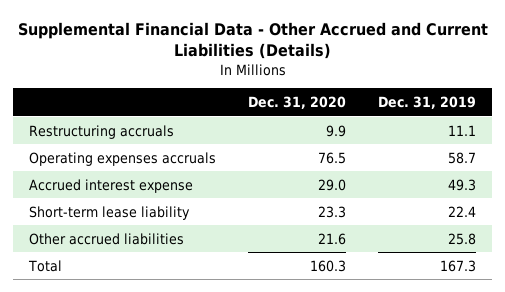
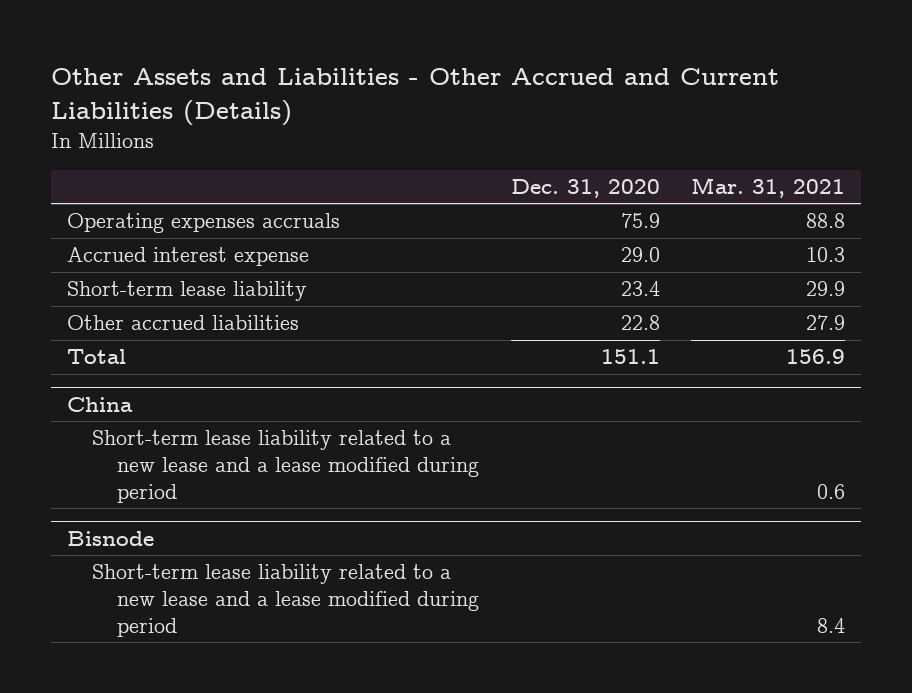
- Supplemental Financial Data - Other Accrued and Current Liabilities (Details)
+ Other Assets and Liabilities - Other Accrued and Current Liabilities (Details)
- | Dec. 31, 2020 | Dec. 31, 2019
+ | Dec. 31, 2020 | Mar. 31, 2021
- Restructuring accruals | 9.9 | 11.1
- Operating expenses accruals | 76.5 | 58.7
+ Operating expenses accruals | 75.9 | 88.8
- Short-term lease liability | 23.3 | 22.4
- Other accrued liabilities | 21.6 | 25.8
- Total | 160.3 | 167.3
+ Short-term lease liability | 23.4 | 29.9
+ Other accrued liabilities | 22.8 | 27.9
+ Total | 151.1 | 156.9
+ China
+ Short-term lease liability related to a new lease and a lease modified during period | | 0.6
+ Bisnode
+ Short-term lease liability related to a new lease and a lease modified during period | | 8.4

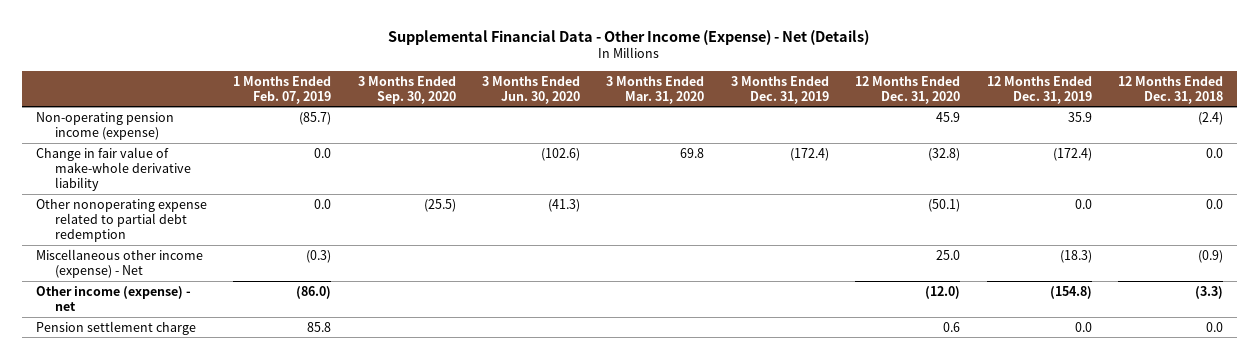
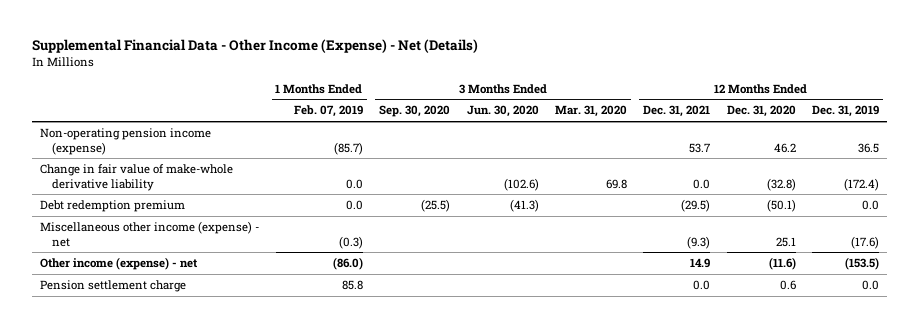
- | 1 Months Ended Feb. 07, 2019 | 3 Months Ended Sep. 30, 2020 | 3 Months Ended Jun. 30, 2020 | 3 Months Ended Mar. 31, 2020 | 3 Months Ended Dec. 31, 2019 | 12 Months Ended Dec. 31, 2020 | 12 Months Ended Dec. 31, 2019 | 12 Months Ended Dec. 31, 2018
+ | 1 Months Ended Feb. 07, 2019 | 3 Months Ended Sep. 30, 2020 | 3 Months Ended Jun. 30, 2020 | 3 Months Ended Mar. 31, 2020 | 12 Months Ended Dec. 31, 2021 | 12 Months Ended Dec. 31, 2020 | 12 Months Ended Dec. 31, 2019
- Non-operating pension income (expense) | (85.7) | | | | | 45.9 | 35.9 | (2.4)
+ Non-operating pension income (expense) | (85.7) | | | | 53.7 | 46.2 | 36.5
- Other nonoperating expense related to partial debt redemption | 0.0 | (25.5) | (41.3) | | | (50.1) | 0.0 | 0.0
- Miscellaneous other income (expense) - Net | (0.3) | | | | | 25.0 | (18.3) | (0.9)
- Other income (expense) - net | (86.0) | | | | | (12.0) | (154.8) | (3.3)
+ Debt redemption premium | 0.0 | (25.5) | (41.3) | | (29.5) | (50.1) | 0.0
+ Miscellaneous other income (expense) - net | (0.3) | | | | (9.3) | 25.1 | (17.6)
+ Other income (expense) - net | (86.0) | | | | 14.9 | (11.6) | (153.5)

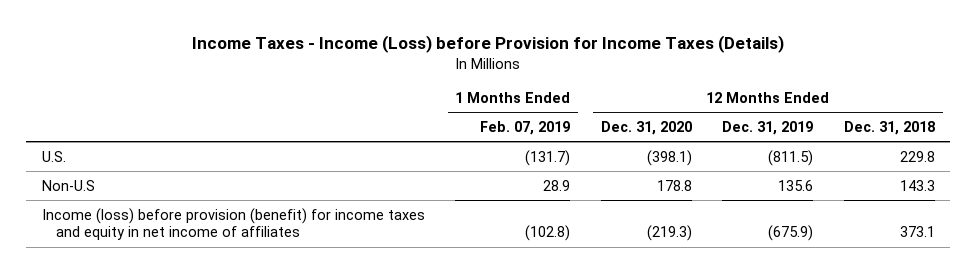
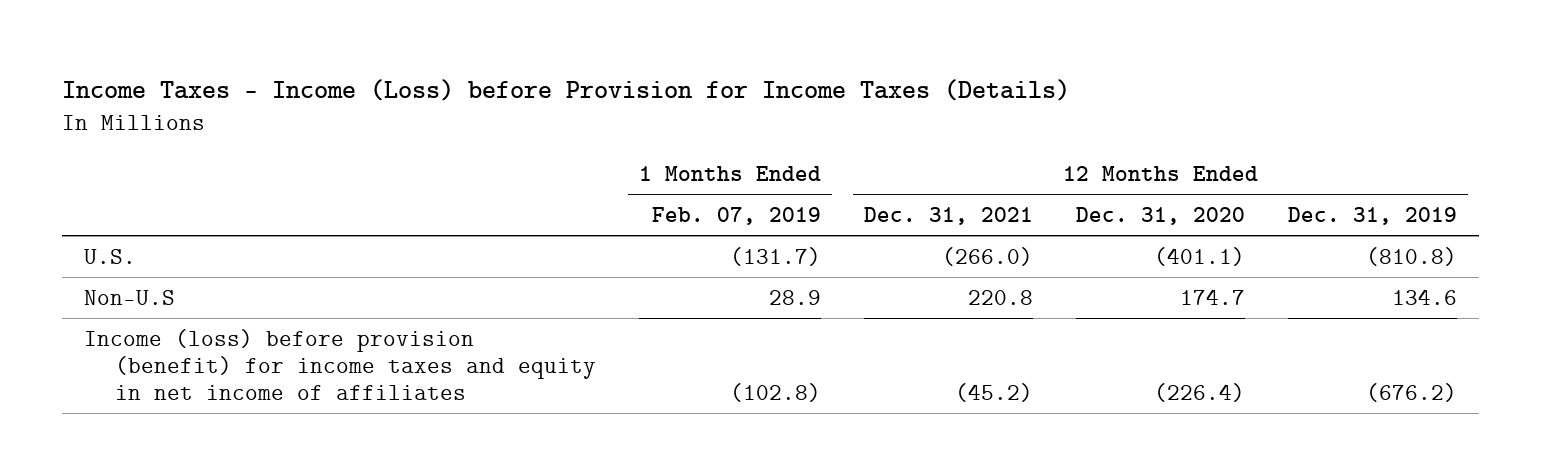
- | 1 Months Ended Feb. 07, 2019 | 12 Months Ended Dec. 31, 2020 | 12 Months Ended Dec. 31, 2019 | 12 Months Ended Dec. 31, 2018
+ | 1 Months Ended Feb. 07, 2019 | 12 Months Ended Dec. 31, 2021 | 12 Months Ended Dec. 31, 2020 | 12 Months Ended Dec. 31, 2019
- U.S. | (131.7) | (398.1) | (811.5) | 229.8
- Non-U.S | 28.9 | 178.8 | 135.6 | 143.3
- Income (loss) before provision (benefit) for income taxes and equity in net income of affiliates | (102.8) | (219.3) | (675.9) | 373.1
+ U.S. | (131.7) | (266.0) | (401.1) | (810.8)
+ Non-U.S | 28.9 | 220.8 | 174.7 | 134.6
+ Income (loss) before provision (benefit) for income taxes and equity in net income of affiliates | (102.8) | (45.2) | (226.4) | (676.2)

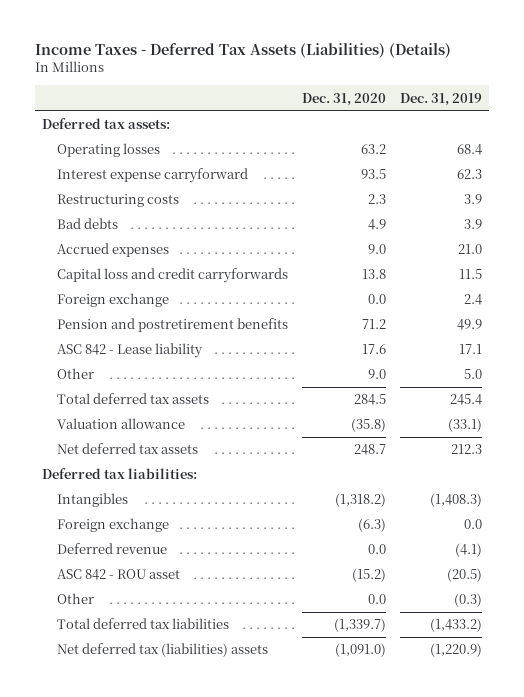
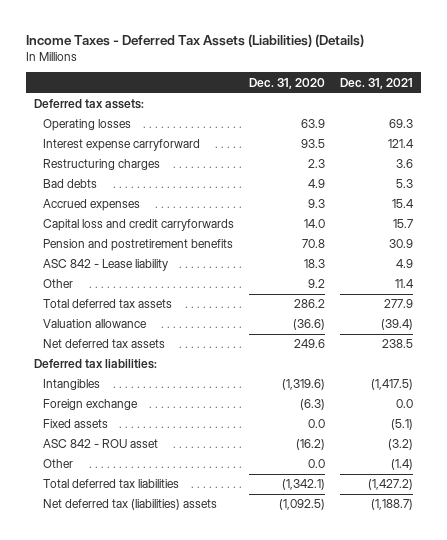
- | Dec. 31, 2020 | Dec. 31, 2019
+ | Dec. 31, 2020 | Dec. 31, 2021
- Operating losses | 63.2 | 68.4
+ Operating losses | 63.9 | 69.3
- Restructuring costs | 2.3 | 3.9
+ Restructuring charges | 2.3 | 3.6
- Accrued expenses | 9.0 | 21.0
- Capital loss and credit carryforwards | 13.8 | 11.5
- Foreign exchange | 0.0 | 2.4
- Pension and postretirement benefits | 71.2 | 49.9
- ASC 842 - Lease liability | 17.6 | 17.1
- Other | 9.0 | 5.0
- Total deferred tax assets | 284.5 | 245.4
- Valuation allowance | (35.8) | (33.1)
- Net deferred tax assets | 248.7 | 212.3
+ Accrued expenses | 9.3 | 15.4
+ Capital loss and credit carryforwards | 14.0 | 15.7
+ Pension and postretirement benefits | 70.8 | 30.9
+ ASC 842 - Lease liability | 18.3 | 4.9
+ Other | 9.2 | 11.4
+ Total deferred tax assets | 286.2 | 277.9
+ Valuation allowance | (36.6) | (39.4)
+ Net deferred tax assets | 249.6 | 238.5
- Intangibles | (1,318.2) | (1,408.3)
+ Intangibles | (1,319.6) | (1,417.5)
- Deferred revenue | 0.0 | (4.1)
- ASC 842 - ROU asset | (15.2) | (20.5)
+ Fixed assets | 0.0 | (5.1)
+ ASC 842 - ROU asset | (16.2) | (3.2)
- Total deferred tax liabilities | (1,339.7) | (1,433.2)
- Net deferred tax (liabilities) assets | (1,091.0) | (1,220.9)
+ Total deferred tax liabilities | (1,342.1) | (1,427.2)
+ Net deferred tax (liabilities) assets | (1,092.5) | (1,188.7)

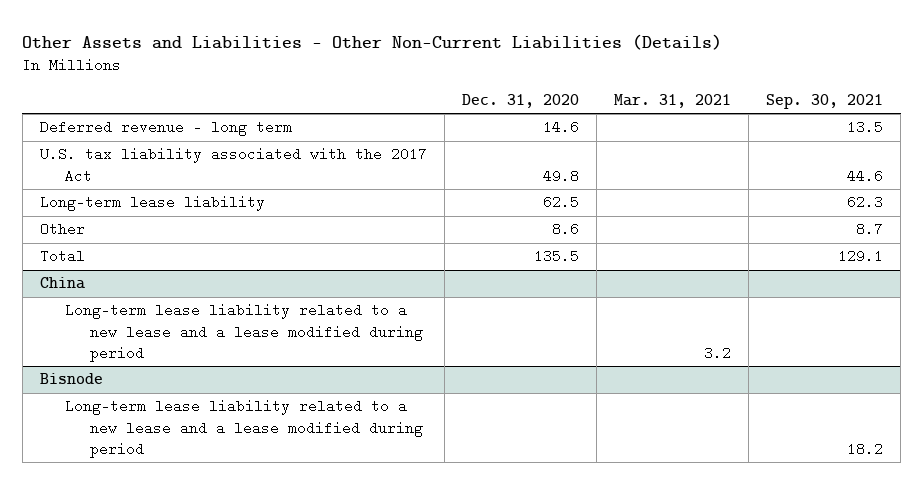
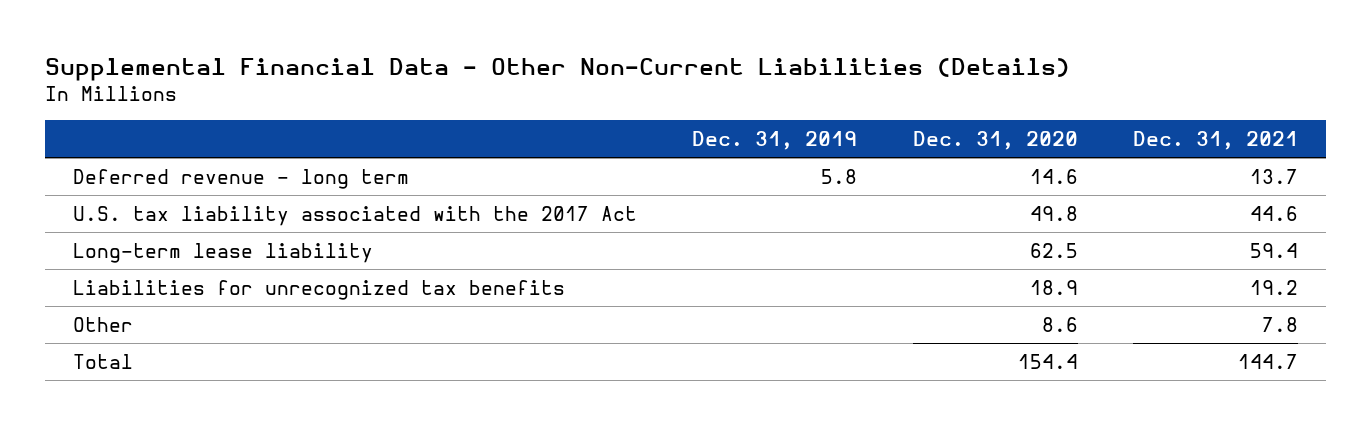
- Other Assets and Liabilities - Other Non-Current Liabilities (Details)
+ Supplemental Financial Data - Other Non-Current Liabilities (Details)
- | Dec. 31, 2020 | Mar. 31, 2021 | Sep. 30, 2021
+ | Dec. 31, 2019 | Dec. 31, 2020 | Dec. 31, 2021
+ Liabilities for unrecognized tax benefits | | 18.9 | 19.2
- Total | 135.5 | | 129.1
- China
- Long-term lease liability related to a new lease and a lease modified during period | | 3.2 |
- Bisnode
- Long-term lease liability related to a new lease and a lease modified during period | | | 18.2
+ Total | | 154.4 | 144.7

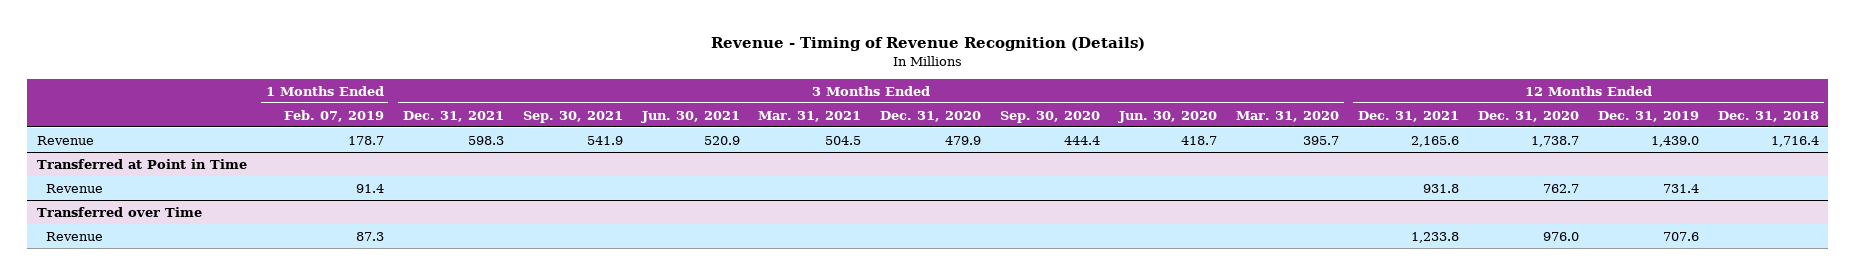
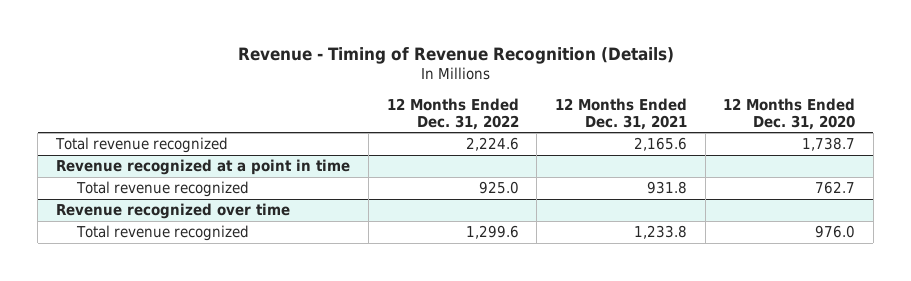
- | 1 Months Ended Feb. 07, 2019 | 3 Months Ended Dec. 31, 2021 | 3 Months Ended Sep. 30, 2021 | 3 Months Ended Jun. 30, 2021 | 3 Months Ended Mar. 31, 2021 | 3 Months Ended Dec. 31, 2020 | 3 Months Ended Sep. 30, 2020 | 3 Months Ended Jun. 30, 2020 | 3 Months Ended Mar. 31, 2020 | 12 Months Ended Dec. 31, 2021 | 12 Months Ended Dec. 31, 2020 | 12 Months Ended Dec. 31, 2019 | 12 Months Ended Dec. 31, 2018
+ | 12 Months Ended Dec. 31, 2022 | 12 Months Ended Dec. 31, 2021 | 12 Months Ended Dec. 31, 2020
- Revenue | 178.7 | 598.3 | 541.9 | 520.9 | 504.5 | 479.9 | 444.4 | 418.7 | 395.7 | 2,165.6 | 1,738.7 | 1,439.0 | 1,716.4
- Transferred at Point in Time
- Revenue | 91.4 | | | | | | | | | 931.8 | 762.7 | 731.4 |
- Transferred over Time
- Revenue | 87.3 | | | | | | | | | 1,233.8 | 976.0 | 707.6 |
+ Total revenue recognized | 2,224.6 | 2,165.6 | 1,738.7
+ Revenue recognized at a point in time
+ Total revenue recognized | 925.0 | 931.8 | 762.7
+ Revenue recognized over time
+ Total revenue recognized | 1,299.6 | 1,233.8 | 976.0

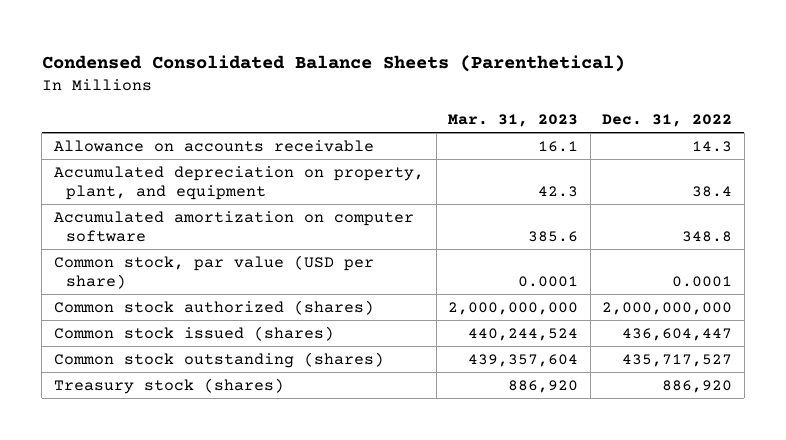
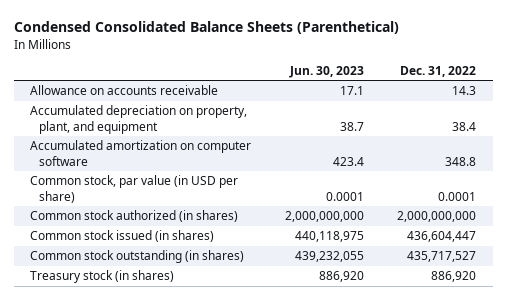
- | Mar. 31, 2023 | Dec. 31, 2022
+ | Jun. 30, 2023 | Dec. 31, 2022
- Common stock, par value (USD per share) | 0.0001 | 0.0001
- Common stock authorized (shares) | 2,000,000,000 | 2,000,000,000
- Common stock issued (shares) | 440,244,524 | 436,604,447
- Common stock outstanding (shares) | 439,357,604 | 435,717,527
- Treasury stock (shares) | 886,920 | 886,920
+ Common stock, par value (in USD per share) | 0.0001 | 0.0001
+ Common stock authorized (in shares) | 2,000,000,000 | 2,000,000,000
+ Common stock issued (in shares) | 440,118,975 | 436,604,447
+ Common stock outstanding (in shares) | 439,232,055 | 435,717,527
+ Treasury stock (in shares) | 886,920 | 886,920

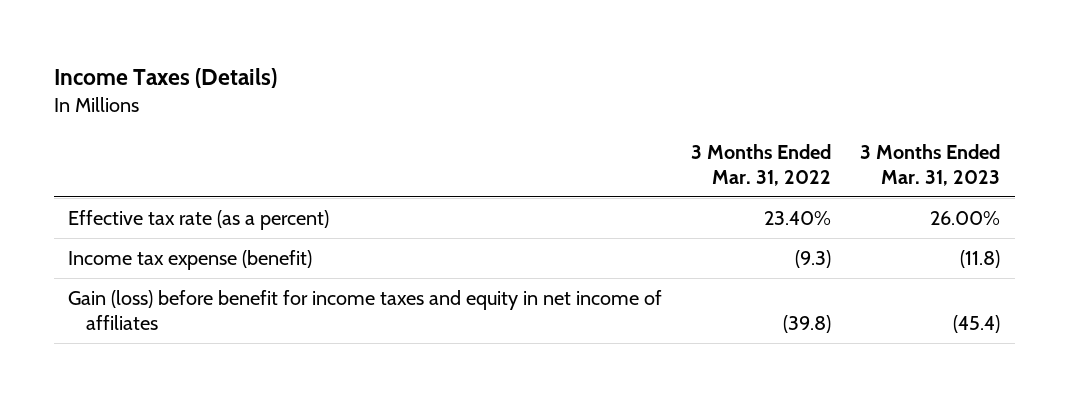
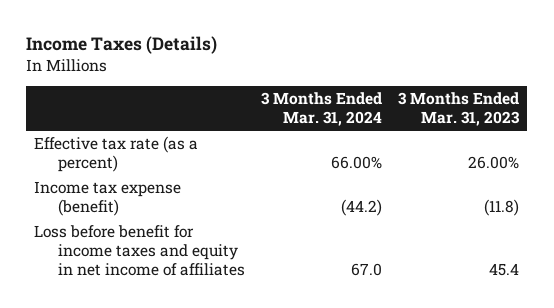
- | 3 Months Ended Mar. 31, 2022 | 3 Months Ended Mar. 31, 2023
+ | 3 Months Ended Mar. 31, 2024 | 3 Months Ended Mar. 31, 2023
- Gain (loss) before benefit for income taxes and equity in net income of affiliates | (39.8) | (45.4)
+ Loss before benefit for income taxes and equity in net income of affiliates | 67.0 | 45.4

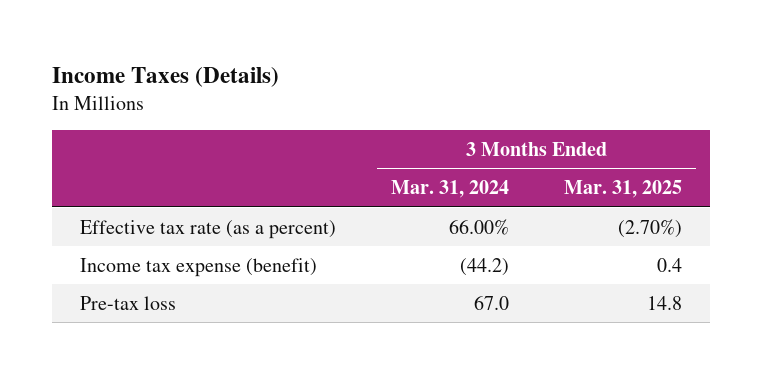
- | 3 Months Ended Mar. 31, 2024 | 3 Months Ended Mar. 31, 2023
+ | 3 Months Ended Mar. 31, 2024 | 3 Months Ended Mar. 31, 2025
- Loss before benefit for income taxes and equity in net income of affiliates | 67.0 | 45.4
+ Pre-tax loss | 67.0 | 14.8

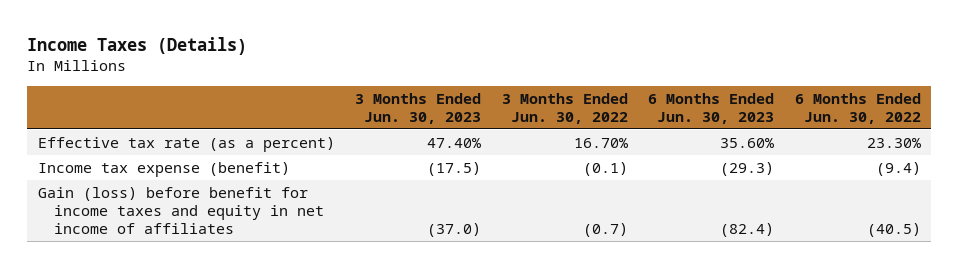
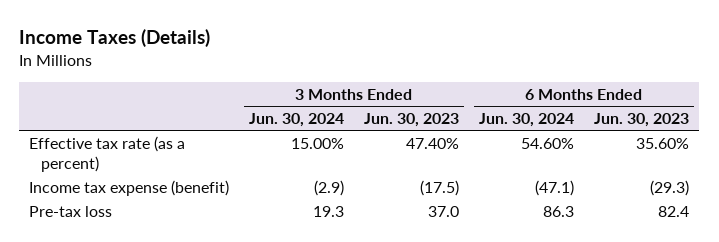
- | 3 Months Ended Jun. 30, 2023 | 3 Months Ended Jun. 30, 2022 | 6 Months Ended Jun. 30, 2023 | 6 Months Ended Jun. 30, 2022
+ | 3 Months Ended Jun. 30, 2024 | 3 Months Ended Jun. 30, 2023 | 6 Months Ended Jun. 30, 2024 | 6 Months Ended Jun. 30, 2023
- Gain (loss) before benefit for income taxes and equity in net income of affiliates | (37.0) | (0.7) | (82.4) | (40.5)
+ Pre-tax loss | 19.3 | 37.0 | 86.3 | 82.4

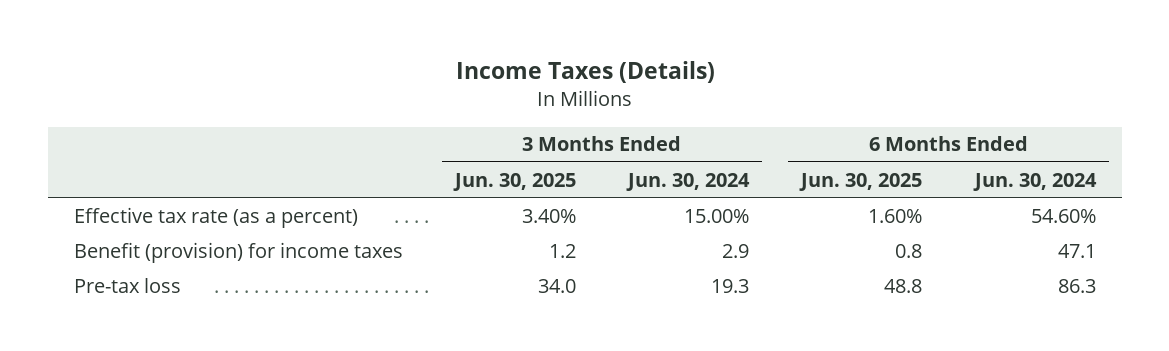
- | 3 Months Ended Jun. 30, 2024 | 3 Months Ended Jun. 30, 2023 | 6 Months Ended Jun. 30, 2024 | 6 Months Ended Jun. 30, 2023
+ | 3 Months Ended Jun. 30, 2025 | 3 Months Ended Jun. 30, 2024 | 6 Months Ended Jun. 30, 2025 | 6 Months Ended Jun. 30, 2024
- Income tax expense (benefit) | (2.9) | (17.5) | (47.1) | (29.3)
+ Benefit (provision) for income taxes | 1.2 | 2.9 | 0.8 | 47.1

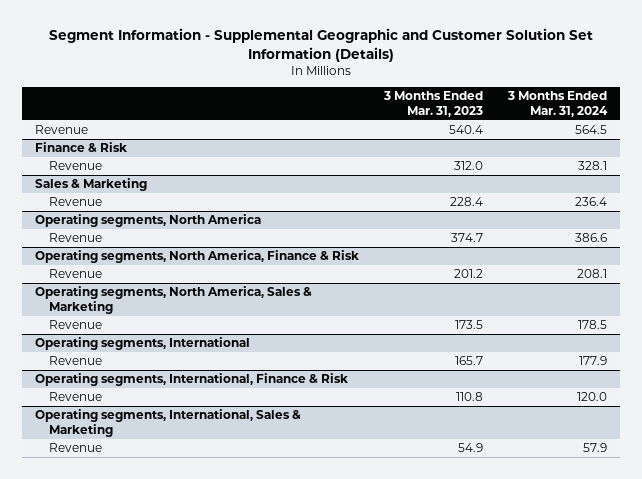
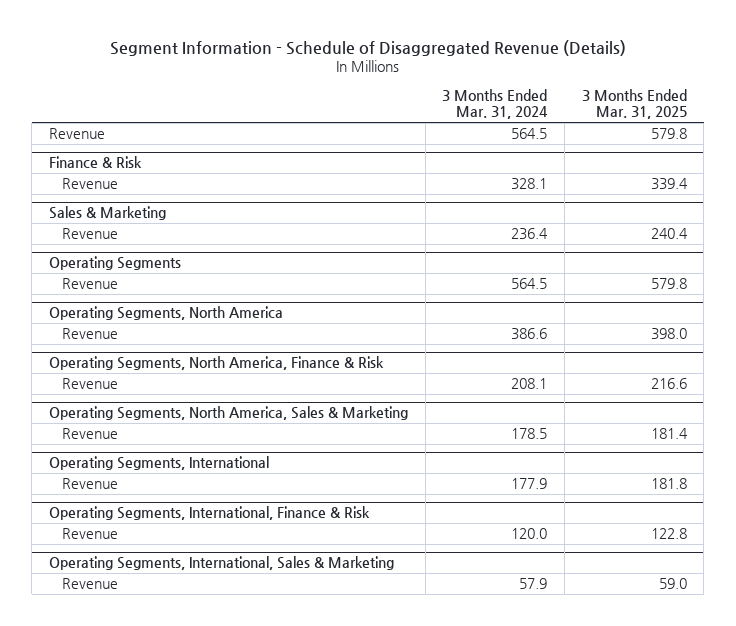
- Segment Information - Supplemental Geographic and Customer Solution Set Information (Details)
+ Segment Information - Schedule of Disaggregated Revenue (Details)
- | 3 Months Ended Mar. 31, 2023 | 3 Months Ended Mar. 31, 2024
+ | 3 Months Ended Mar. 31, 2024 | 3 Months Ended Mar. 31, 2025
- Operating segments, North America
+ Operating Segments
+ Revenue | 564.5 | 579.8
+ Operating Segments, North America
- Operating segments, North America, Finance & Risk
+ Operating Segments, North America, Finance & Risk
- Operating segments, North America, Sales & Marketing
+ Operating Segments, North America, Sales & Marketing
- Operating segments, International
+ Operating Segments, International
- Operating segments, International, Finance & Risk
+ Operating Segments, International, Finance & Risk
- Operating segments, International, Sales & Marketing
+ Operating Segments, International, Sales & Marketing

